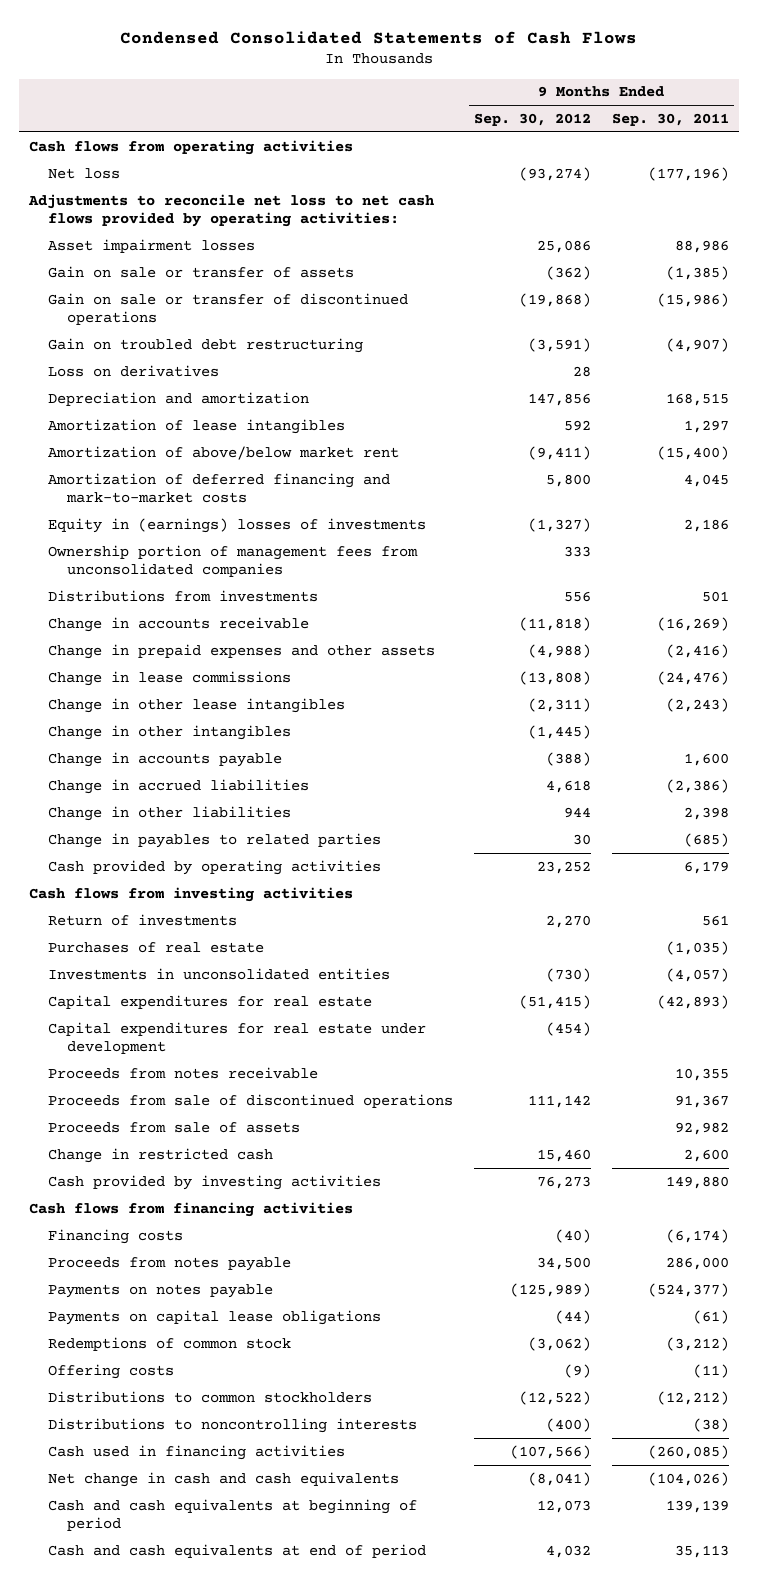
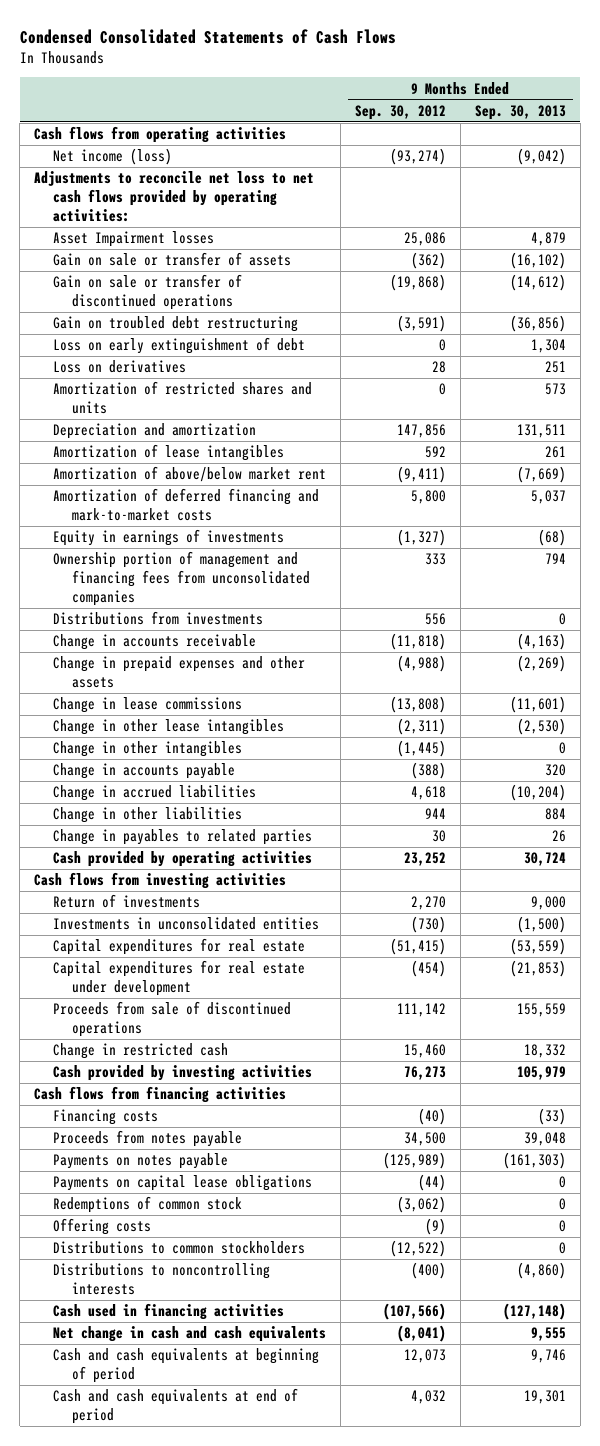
- | 9 Months Ended Sep. 30, 2012 | 9 Months Ended Sep. 30, 2011
+ | 9 Months Ended Sep. 30, 2012 | 9 Months Ended Sep. 30, 2013
- Net loss | (93,274) | (177,196)
+ Net income (loss) | (93,274) | (9,042)
- Asset impairment losses | 25,086 | 88,986
+ Asset Impairment losses | 25,086 | 4,879
+ Loss on early extinguishment of debt | 0 | 1,304
+ Amortization of restricted shares and units | 0 | 573
- Equity in (earnings) losses of investments | (1,327) | 2,186
- Ownership portion of management fees from unconsolidated companies | 333 |
+ Equity in earnings of investments | (1,327) | (68)
+ Ownership portion of management and financing fees from unconsolidated companies | 333 | 794
- Purchases of real estate | | (1,035)
- Proceeds from notes receivable | | 10,355
- Proceeds from sale of assets | | 92,982

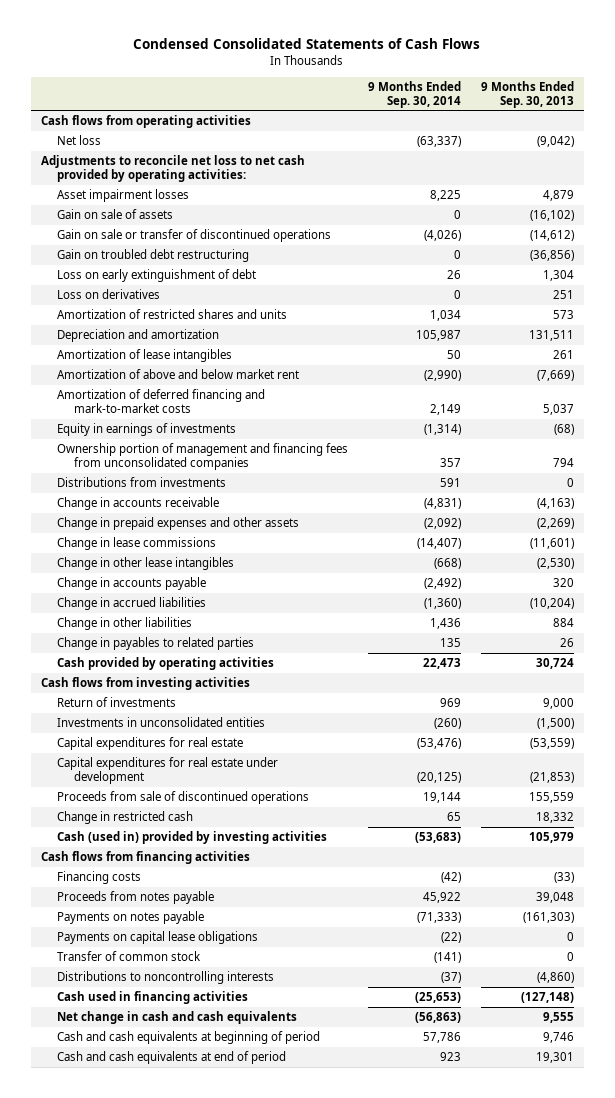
- | 9 Months Ended Sep. 30, 2012 | 9 Months Ended Sep. 30, 2013
+ | 9 Months Ended Sep. 30, 2014 | 9 Months Ended Sep. 30, 2013
- Net income (loss) | (93,274) | (9,042)
- Adjustments to reconcile net loss to net cash flows provided by operating activities:
- Asset Impairment losses | 25,086 | 4,879
- Gain on sale or transfer of assets | (362) | (16,102)
+ Net loss | (63,337) | (9,042)
+ Adjustments to reconcile net loss to net cash provided by operating activities:
+ Asset impairment losses | 8,225 | 4,879
+ Gain on sale of assets | 0 | (16,102)
- Amortization of above/below market rent | (9,411) | (7,669)
+ Amortization of above and below market rent | (2,990) | (7,669)
- Change in other intangibles | (1,445) | 0
- Cash provided by investing activities | 76,273 | 105,979
+ Cash (used in) provided by investing activities | (53,683) | 105,979
- Redemptions of common stock | (3,062) | 0
- Offering costs | (9) | 0
- Distributions to common stockholders | (12,522) | 0
+ Transfer of common stock | (141) | 0

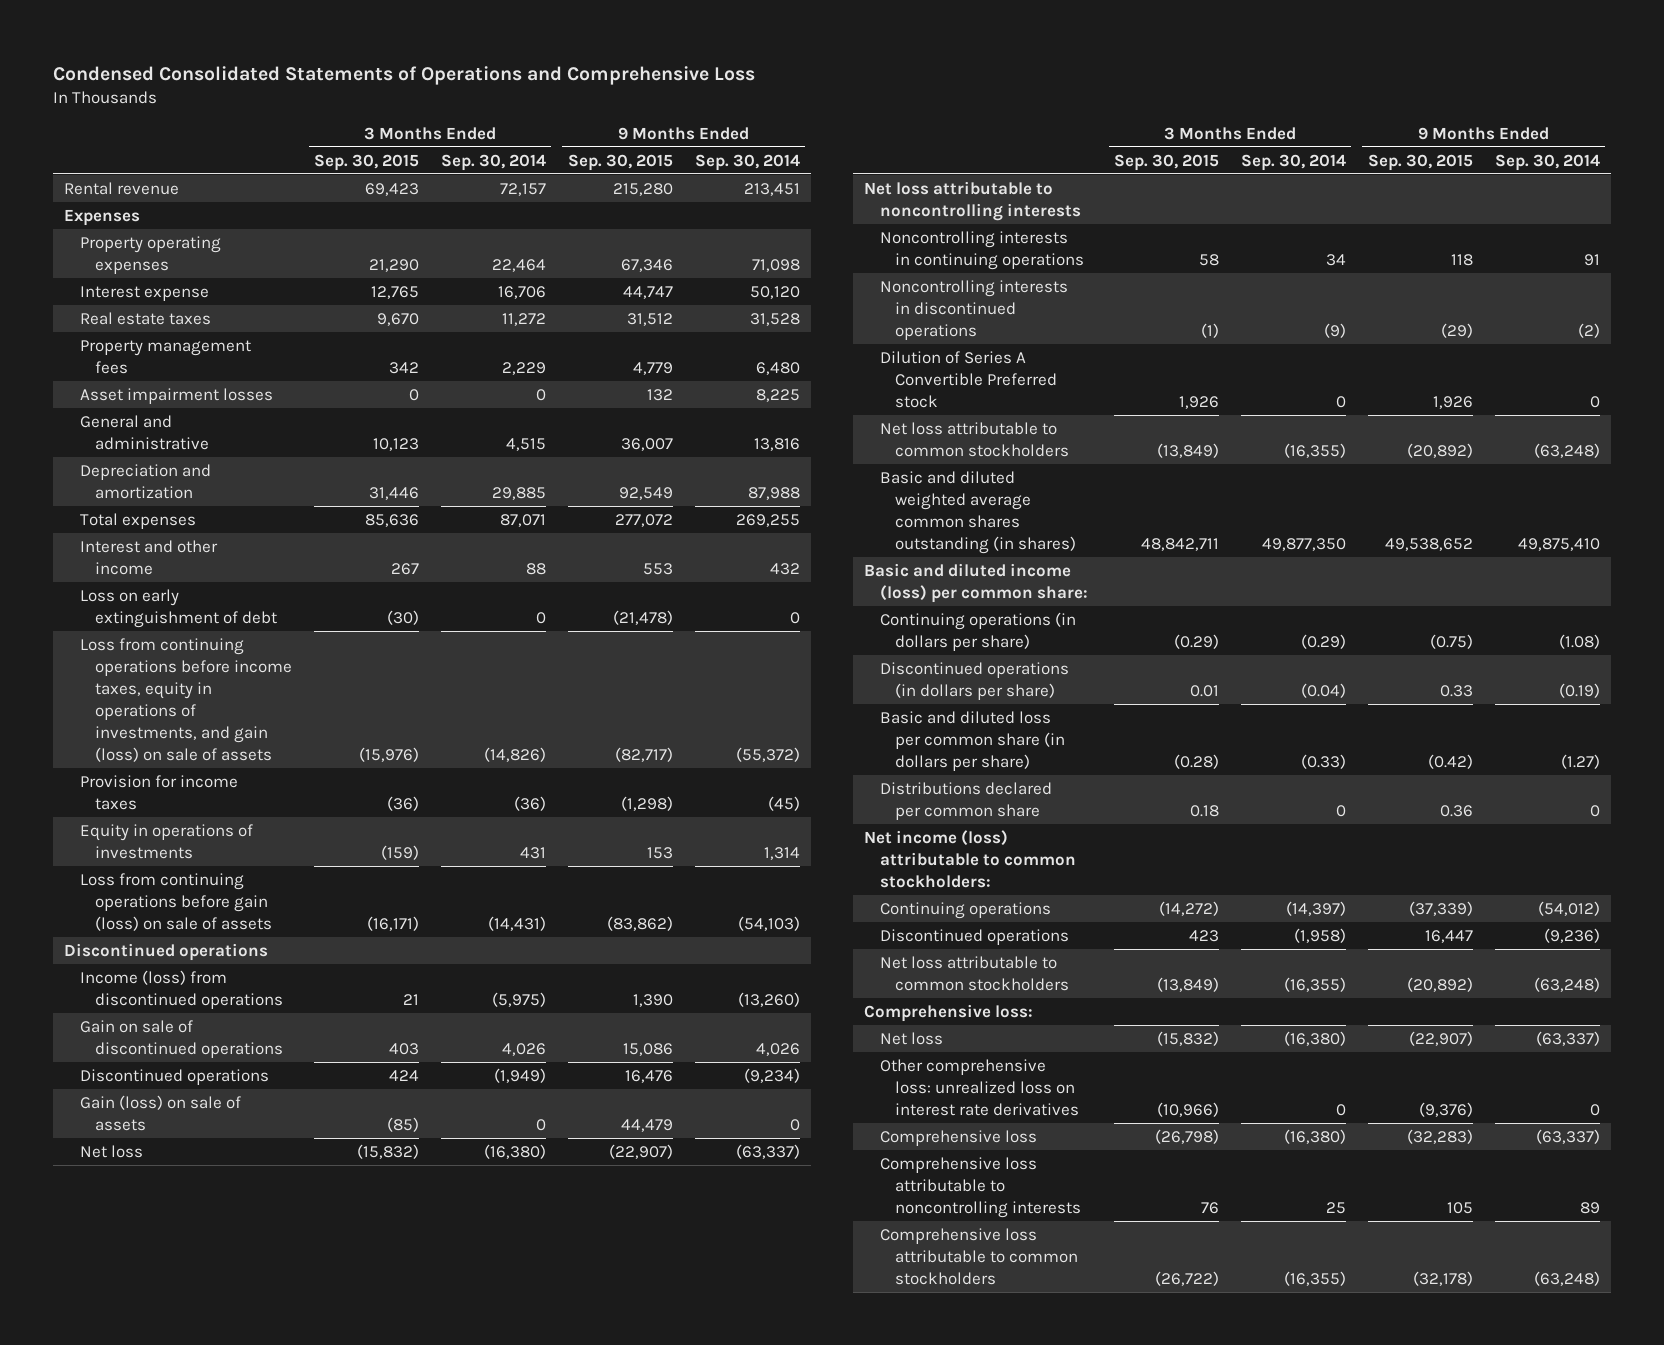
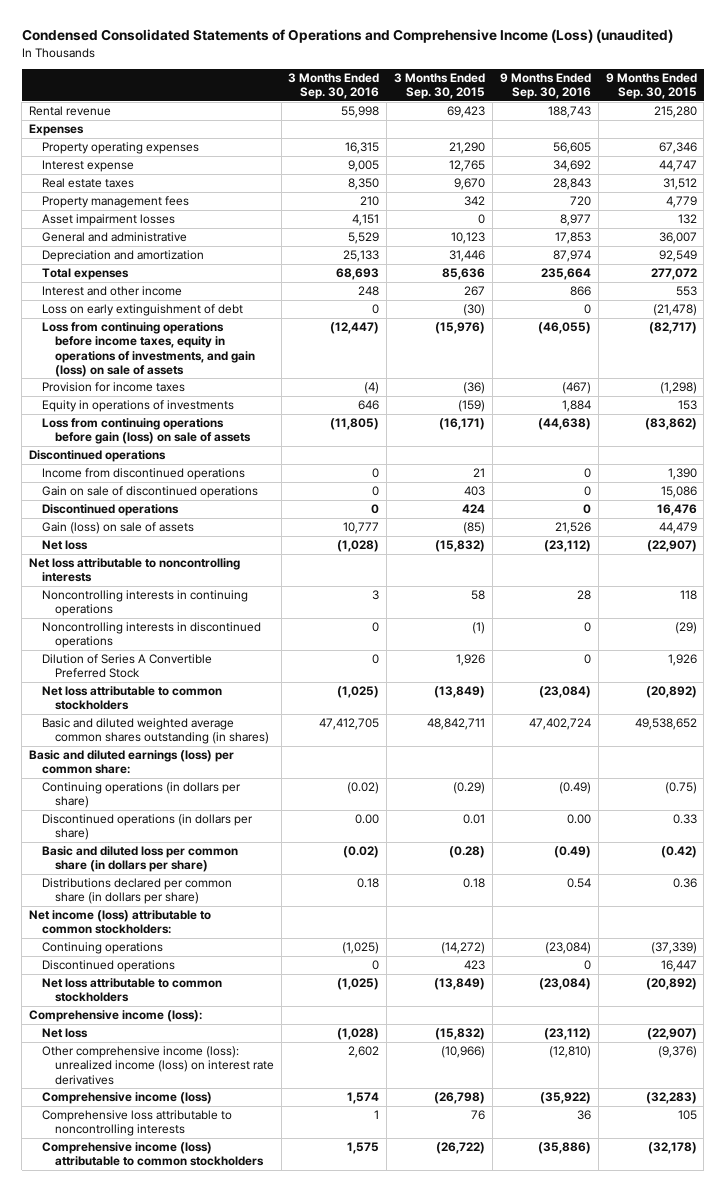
- Condensed Consolidated Statements of Operations and Comprehensive Loss
+ Condensed Consolidated Statements of Operations and Comprehensive Income (Loss) (unaudited)
- | 3 Months Ended Sep. 30, 2015 | 3 Months Ended Sep. 30, 2014 | 9 Months Ended Sep. 30, 2015 | 9 Months Ended Sep. 30, 2014
+ | 3 Months Ended Sep. 30, 2016 | 3 Months Ended Sep. 30, 2015 | 9 Months Ended Sep. 30, 2016 | 9 Months Ended Sep. 30, 2015
- Income (loss) from discontinued operations | 21 | (5,975) | 1,390 | (13,260)
+ Income from discontinued operations | 0 | 21 | 0 | 1,390
- Dilution of Series A Convertible Preferred stock | 1,926 | 0 | 1,926 | 0
+ Dilution of Series A Convertible Preferred Stock | 0 | 1,926 | 0 | 1,926
- Basic and diluted income (loss) per common share:
+ Basic and diluted earnings (loss) per common share:
- Distributions declared per common share | 0.18 | 0 | 0.36 | 0
+ Distributions declared per common share (in dollars per share) | 0.18 | 0.18 | 0.54 | 0.36
- Comprehensive loss:
+ Comprehensive income (loss):
- Other comprehensive loss: unrealized loss on interest rate derivatives | (10,966) | 0 | (9,376) | 0
- Comprehensive loss | (26,798) | (16,380) | (32,283) | (63,337)
+ Other comprehensive income (loss): unrealized income (loss) on interest rate derivatives | 2,602 | (10,966) | (12,810) | (9,376)
+ Comprehensive income (loss) | 1,574 | (26,798) | (35,922) | (32,283)
- Comprehensive loss attributable to common stockholders | (26,722) | (16,355) | (32,178) | (63,248)
+ Comprehensive income (loss) attributable to common stockholders | 1,575 | (26,722) | (35,886) | (32,178)

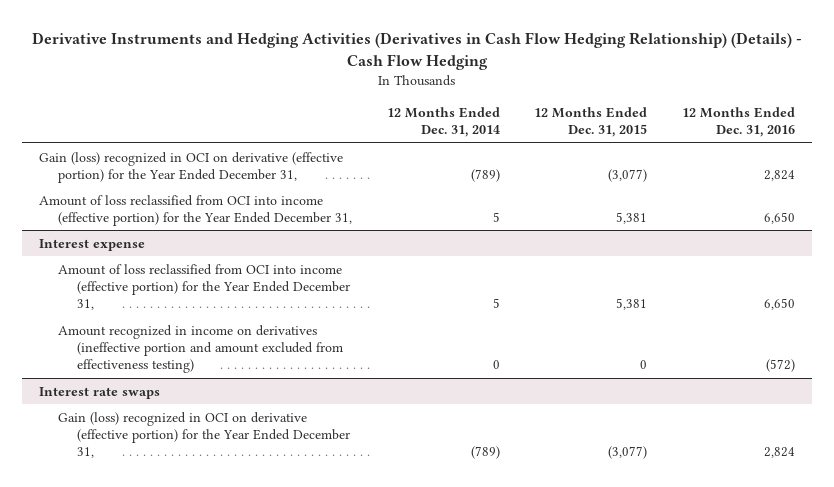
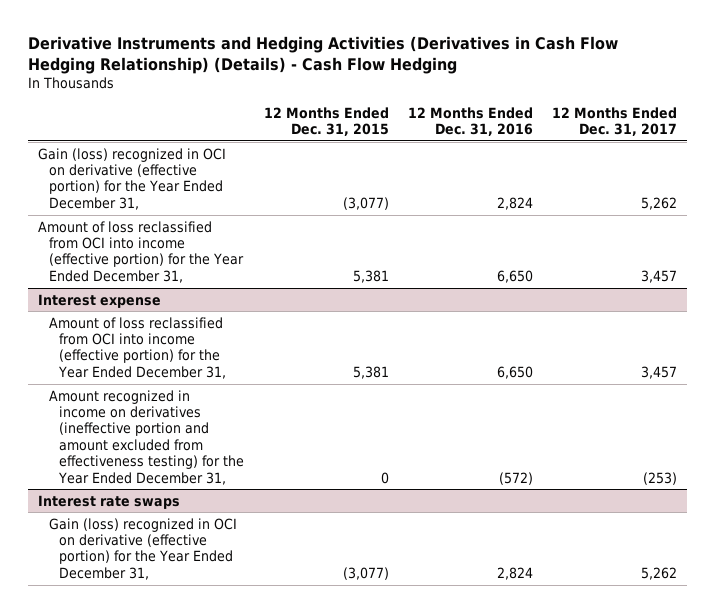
- | 12 Months Ended Dec. 31, 2014 | 12 Months Ended Dec. 31, 2015 | 12 Months Ended Dec. 31, 2016
+ | 12 Months Ended Dec. 31, 2015 | 12 Months Ended Dec. 31, 2016 | 12 Months Ended Dec. 31, 2017
@ Interest expense
- Amount recognized in income on derivatives (ineffective portion and amount excluded from effectiveness testing) | 0 | 0 | (572)
+ Amount recognized in income on derivatives (ineffective portion and amount excluded from effectiveness testing) for the Year Ended December 31, | 0 | (572) | (253)

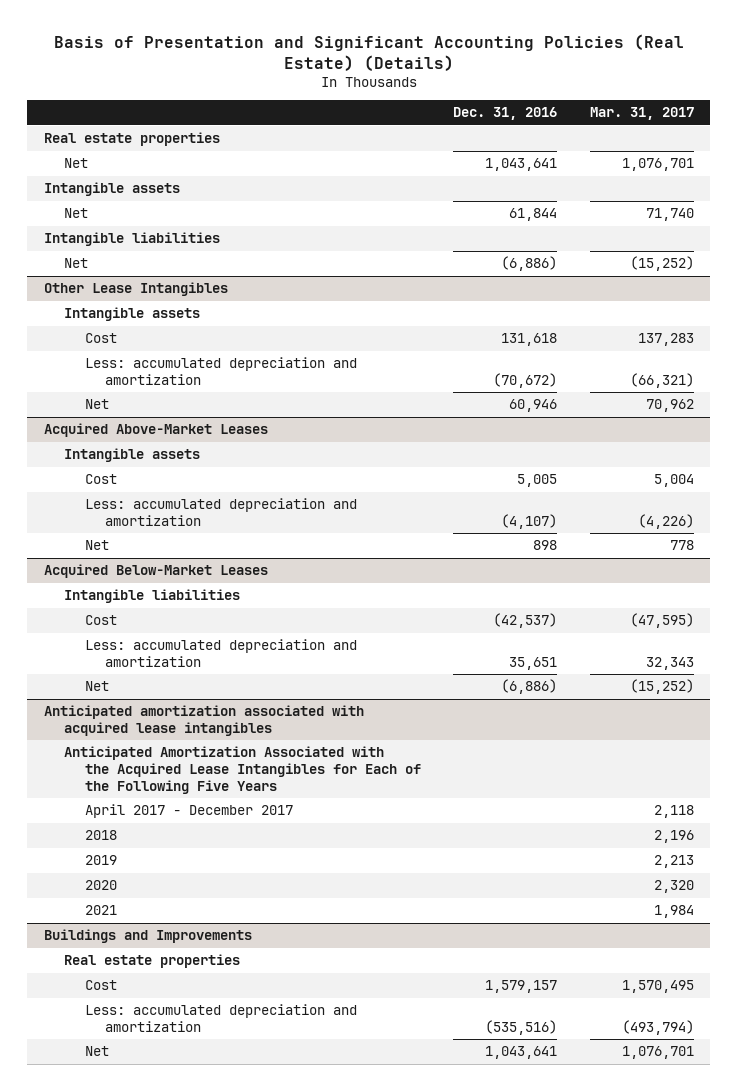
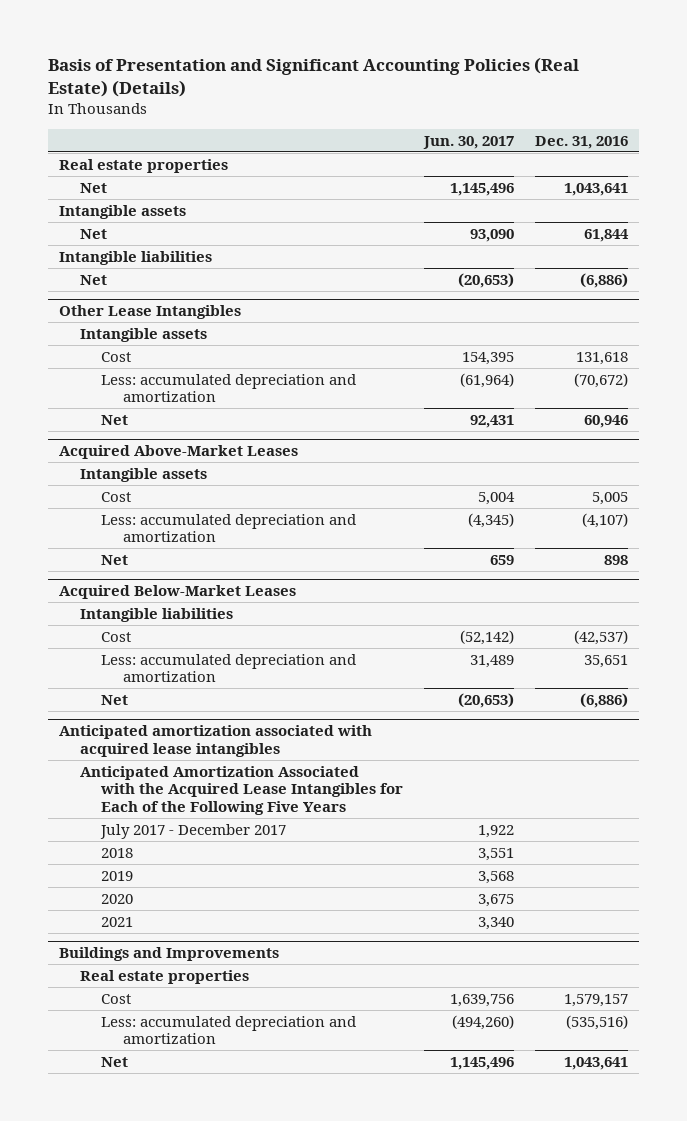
- | Dec. 31, 2016 | Mar. 31, 2017
+ | Jun. 30, 2017 | Dec. 31, 2016
@ Anticipated amortization associated with acquired lease intangibles
- April 2017 - December 2017 | | 2,118
+ July 2017 - December 2017 | 1,922 |

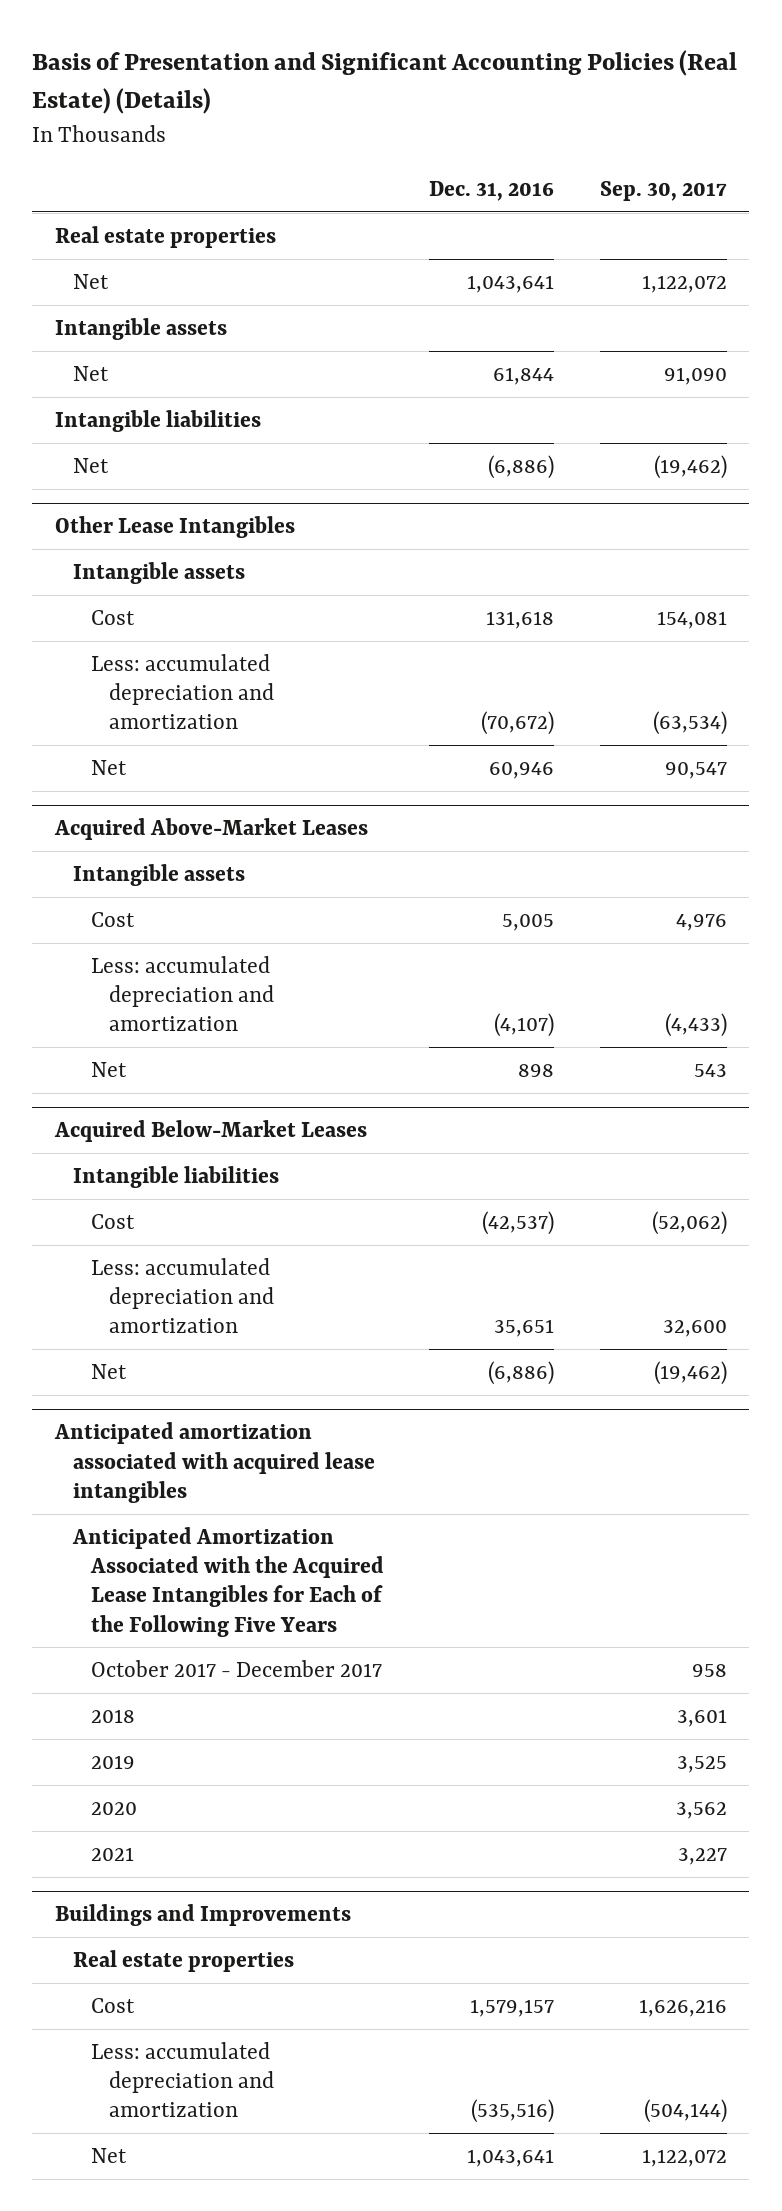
- | Jun. 30, 2017 | Dec. 31, 2016
+ | Dec. 31, 2016 | Sep. 30, 2017
@ Anticipated amortization associated with acquired lease intangibles
- July 2017 - December 2017 | 1,922 |
+ October 2017 - December 2017 | | 958

